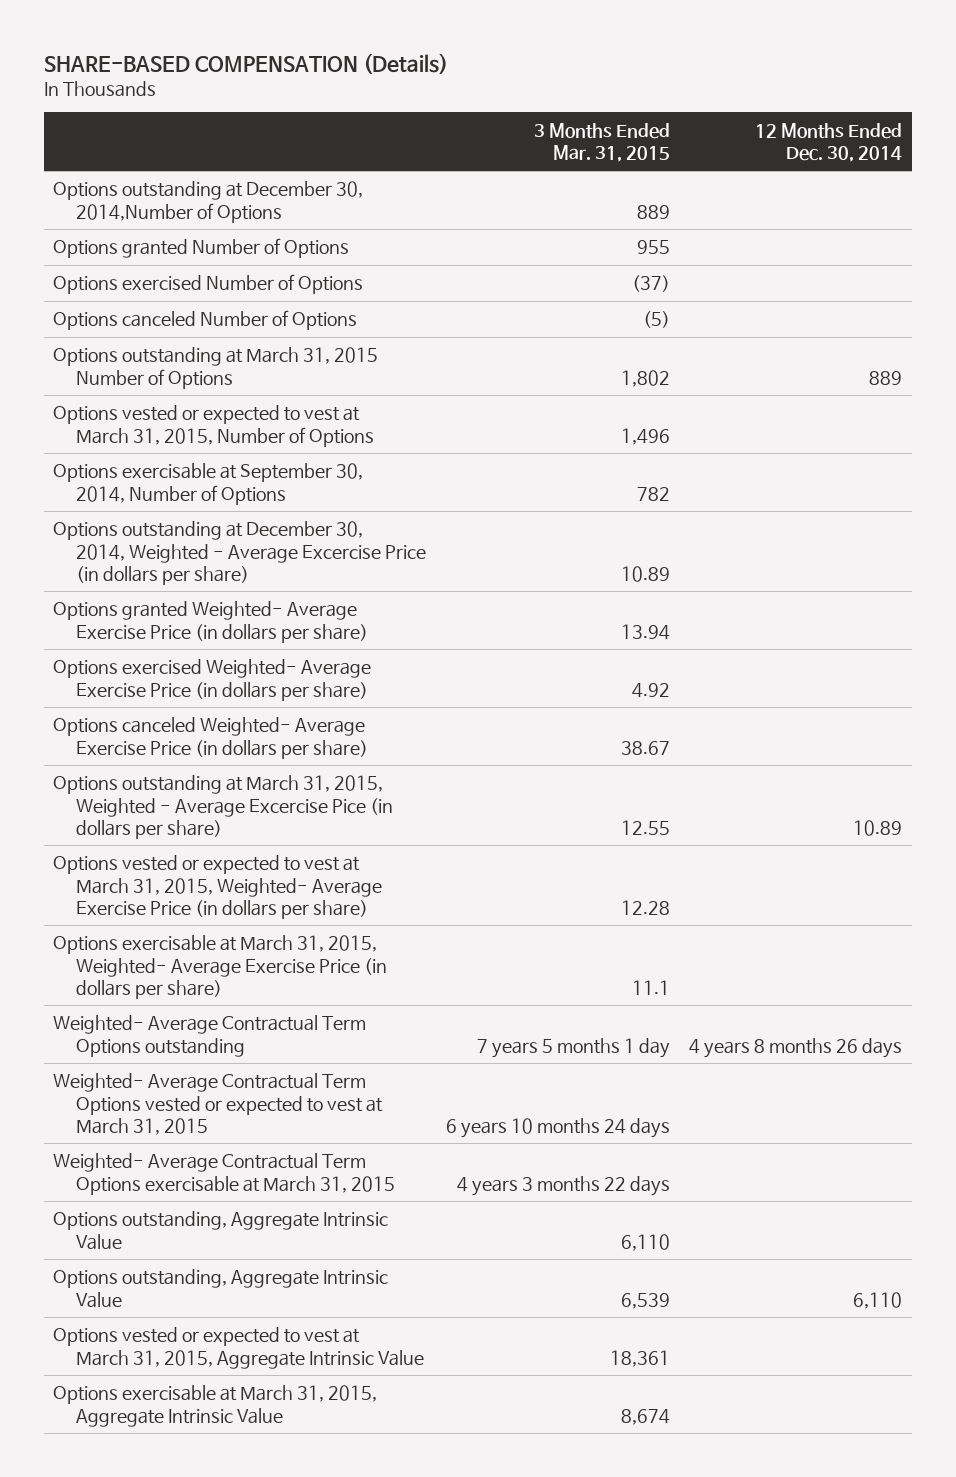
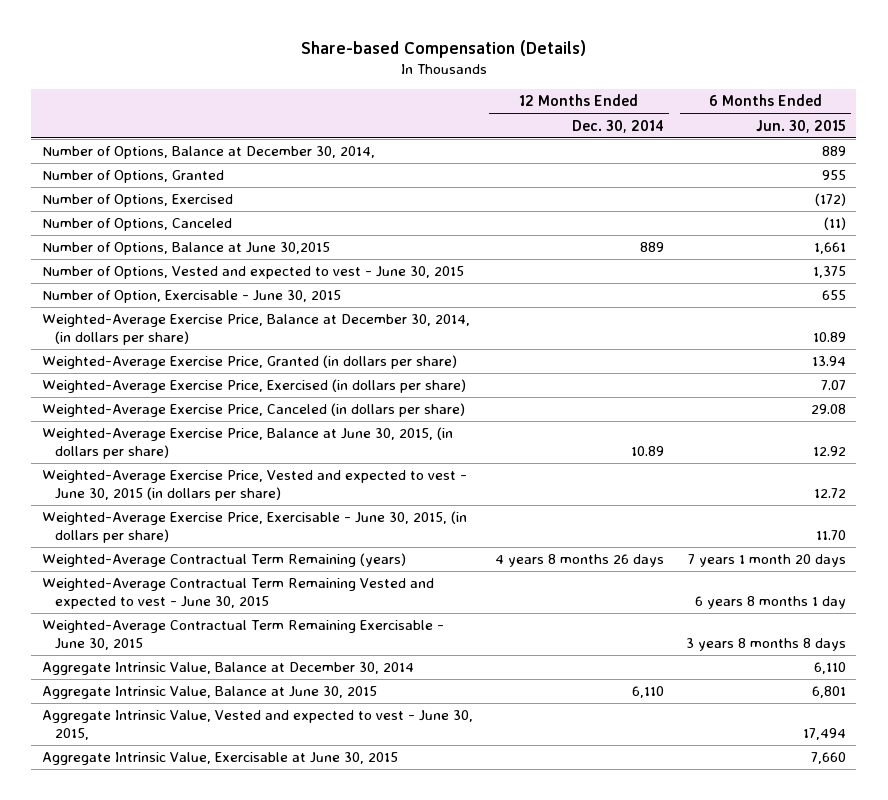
- SHARE-BASED COMPENSATION (Details)
+ Share-based Compensation (Details)
- | 3 Months Ended Mar. 31, 2015 | 12 Months Ended Dec. 30, 2014
+ | 12 Months Ended Dec. 30, 2014 | 6 Months Ended Jun. 30, 2015
- Options outstanding at December 30, 2014,Number of Options | 889 |
- Options granted Number of Options | 955 |
- Options exercised Number of Options | (37) |
- Options canceled Number of Options | (5) |
- Options outstanding at March 31, 2015 Number of Options | 1,802 | 889
- Options vested or expected to vest at March 31, 2015, Number of Options | 1,496 |
- Options exercisable at September 30, 2014, Number of Options | 782 |
- Options outstanding at December 30, 2014, Weighted - Average Excercise Price (in dollars per share) | 10.89 |
- Options granted Weighted- Average Exercise Price (in dollars per share) | 13.94 |
- Options exercised Weighted- Average Exercise Price (in dollars per share) | 4.92 |
- Options canceled Weighted- Average Exercise Price (in dollars per share) | 38.67 |
- Options outstanding at March 31, 2015, Weighted - Average Excercise Pice (in dollars per share) | 12.55 | 10.89
- Options vested or expected to vest at March 31, 2015, Weighted- Average Exercise Price (in dollars per share) | 12.28 |
- Options exercisable at March 31, 2015, Weighted- Average Exercise Price (in dollars per share) | 11.1 |
- Weighted- Average Contractual Term Options outstanding | 7 years 5 months 1 day | 4 years 8 months 26 days
- Weighted- Average Contractual Term Options vested or expected to vest at March 31, 2015 | 6 years 10 months 24 days |
- Weighted- Average Contractual Term Options exercisable at March 31, 2015 | 4 years 3 months 22 days |
- Options outstanding, Aggregate Intrinsic Value | 6,110 |
- Options outstanding, Aggregate Intrinsic Value | 6,539 | 6,110
- Options vested or expected to vest at March 31, 2015, Aggregate Intrinsic Value | 18,361 |
- Options exercisable at March 31, 2015, Aggregate Intrinsic Value | 8,674 |
+ Number of Options, Balance at December 30, 2014, | | 889
+ Number of Options, Granted | | 955
+ Number of Options, Exercised | | (172)
+ Number of Options, Canceled | | (11)
+ Number of Options, Balance at June 30,2015 | 889 | 1,661
+ Number of Options, Vested and expected to vest - June 30, 2015 | | 1,375
+ Number of Option, Exercisable - June 30, 2015 | | 655
+ Weighted-Average Exercise Price, Balance at December 30, 2014, (in dollars per share) | | 10.89
+ Weighted-Average Exercise Price, Granted (in dollars per share) | | 13.94
+ Weighted-Average Exercise Price, Exercised (in dollars per share) | | 7.07
+ Weighted-Average Exercise Price, Canceled (in dollars per share) | | 29.08
+ Weighted-Average Exercise Price, Balance at June 30, 2015, (in dollars per share) | 10.89 | 12.92
+ Weighted-Average Exercise Price, Vested and expected to vest - June 30, 2015 (in dollars per share) | | 12.72
+ Weighted-Average Exercise Price, Exercisable - June 30, 2015, (in dollars per share) | | 11.70
+ Weighted-Average Contractual Term Remaining (years) | 4 years 8 months 26 days | 7 years 1 month 20 days
+ Weighted-Average Contractual Term Remaining Vested and expected to vest - June 30, 2015 | | 6 years 8 months 1 day
+ Weighted-Average Contractual Term Remaining Exercisable - June 30, 2015 | | 3 years 8 months 8 days
+ Aggregate Intrinsic Value, Balance at December 30, 2014 | | 6,110
+ Aggregate Intrinsic Value, Balance at June 30, 2015 | 6,110 | 6,801
+ Aggregate Intrinsic Value, Vested and expected to vest - June 30, 2015, | | 17,494
+ Aggregate Intrinsic Value, Exercisable at June 30, 2015 | | 7,660

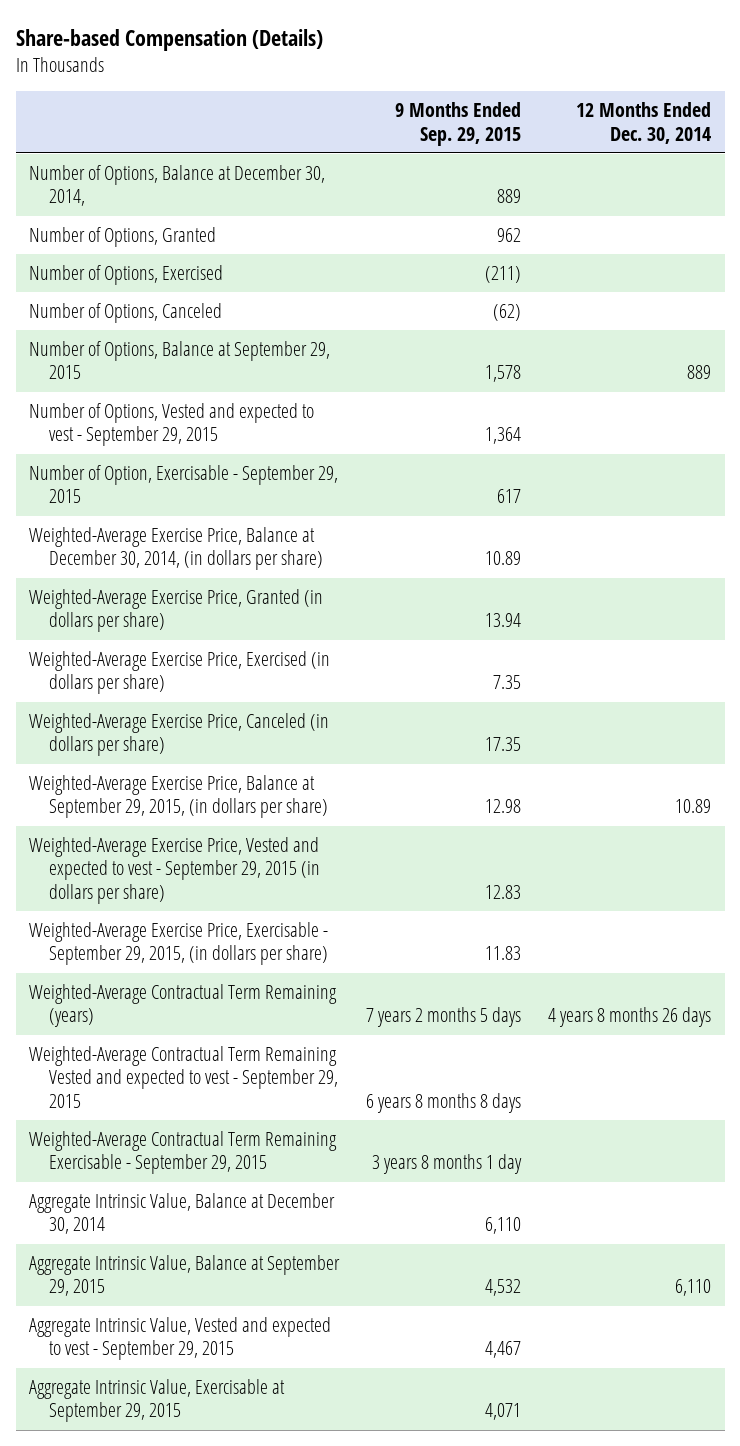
- | 12 Months Ended Dec. 30, 2014 | 6 Months Ended Jun. 30, 2015
+ | 9 Months Ended Sep. 29, 2015 | 12 Months Ended Dec. 30, 2014
- Number of Options, Balance at June 30,2015 | 889 | 1,661
- Number of Options, Vested and expected to vest - June 30, 2015 | | 1,375
- Number of Option, Exercisable - June 30, 2015 | | 655
+ Number of Options, Balance at September 29, 2015 | 1,578 | 889
+ Number of Options, Vested and expected to vest - September 29, 2015 | 1,364 |
+ Number of Option, Exercisable - September 29, 2015 | 617 |
- Weighted-Average Exercise Price, Balance at June 30, 2015, (in dollars per share) | 10.89 | 12.92
- Weighted-Average Exercise Price, Vested and expected to vest - June 30, 2015 (in dollars per share) | | 12.72
- Weighted-Average Exercise Price, Exercisable - June 30, 2015, (in dollars per share) | | 11.70
+ Weighted-Average Exercise Price, Balance at September 29, 2015, (in dollars per share) | 12.98 | 10.89
+ Weighted-Average Exercise Price, Vested and expected to vest - September 29, 2015 (in dollars per share) | 12.83 |
+ Weighted-Average Exercise Price, Exercisable - September 29, 2015, (in dollars per share) | 11.83 |
- Weighted-Average Contractual Term Remaining Vested and expected to vest - June 30, 2015 | | 6 years 8 months 1 day
- Weighted-Average Contractual Term Remaining Exercisable - June 30, 2015 | | 3 years 8 months 8 days
+ Weighted-Average Contractual Term Remaining Vested and expected to vest - September 29, 2015 | 6 years 8 months 8 days |
+ Weighted-Average Contractual Term Remaining Exercisable - September 29, 2015 | 3 years 8 months 1 day |
- Aggregate Intrinsic Value, Balance at June 30, 2015 | 6,110 | 6,801
- Aggregate Intrinsic Value, Vested and expected to vest - June 30, 2015, | | 17,494
- Aggregate Intrinsic Value, Exercisable at June 30, 2015 | | 7,660
+ Aggregate Intrinsic Value, Balance at September 29, 2015 | 4,532 | 6,110
+ Aggregate Intrinsic Value, Vested and expected to vest - September 29, 2015 | 4,467 |
+ Aggregate Intrinsic Value, Exercisable at September 29, 2015 | 4,071 |

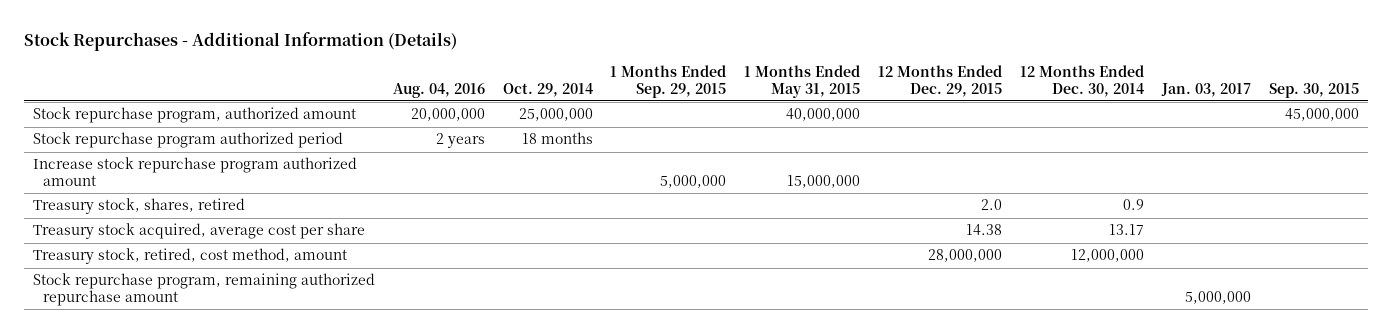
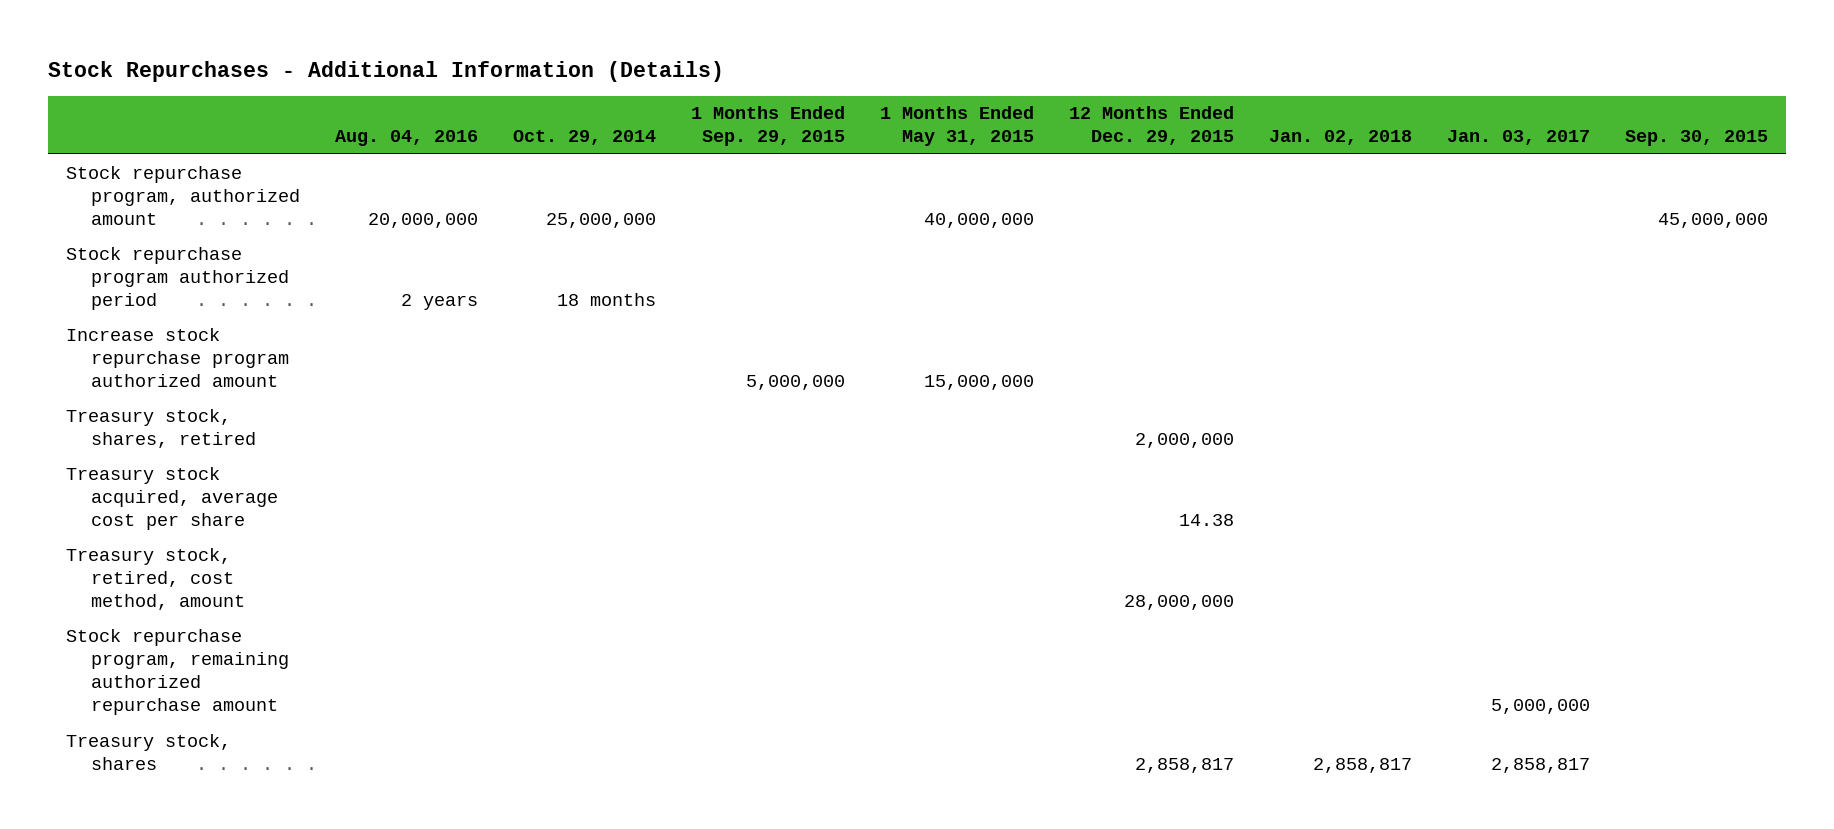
- | Aug. 04, 2016 | Oct. 29, 2014 | 1 Months Ended Sep. 29, 2015 | 1 Months Ended May 31, 2015 | 12 Months Ended Dec. 29, 2015 | 12 Months Ended Dec. 30, 2014 | Jan. 03, 2017 | Sep. 30, 2015
+ | Aug. 04, 2016 | Oct. 29, 2014 | 1 Months Ended Sep. 29, 2015 | 1 Months Ended May 31, 2015 | 12 Months Ended Dec. 29, 2015 | Jan. 02, 2018 | Jan. 03, 2017 | Sep. 30, 2015
- Treasury stock, shares, retired | | | | | 2.0 | 0.9 | |
+ Treasury stock, shares, retired | | | | | 2,000,000 | | |
+ Treasury stock, shares | | | | | 2,858,817 | 2,858,817 | 2,858,817 |

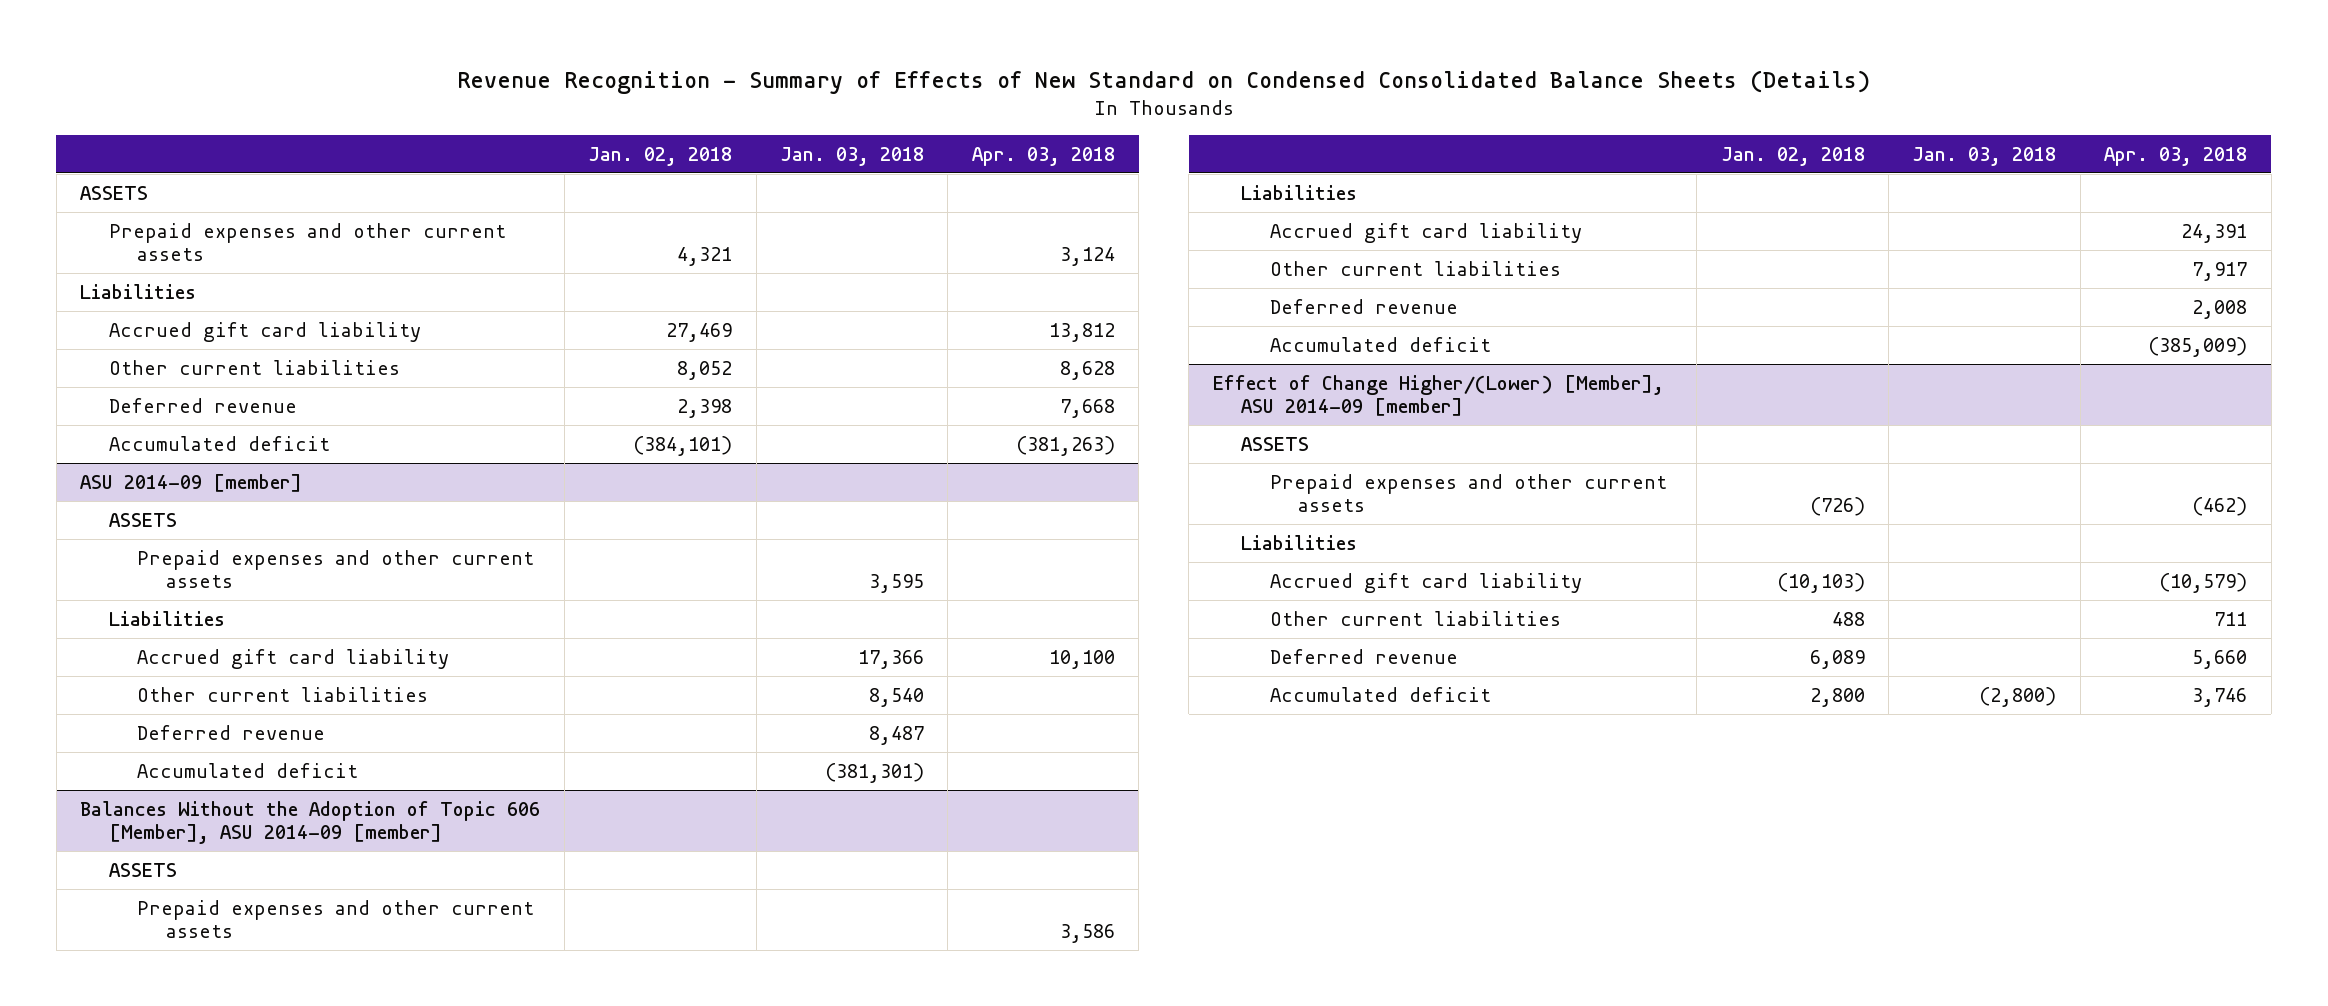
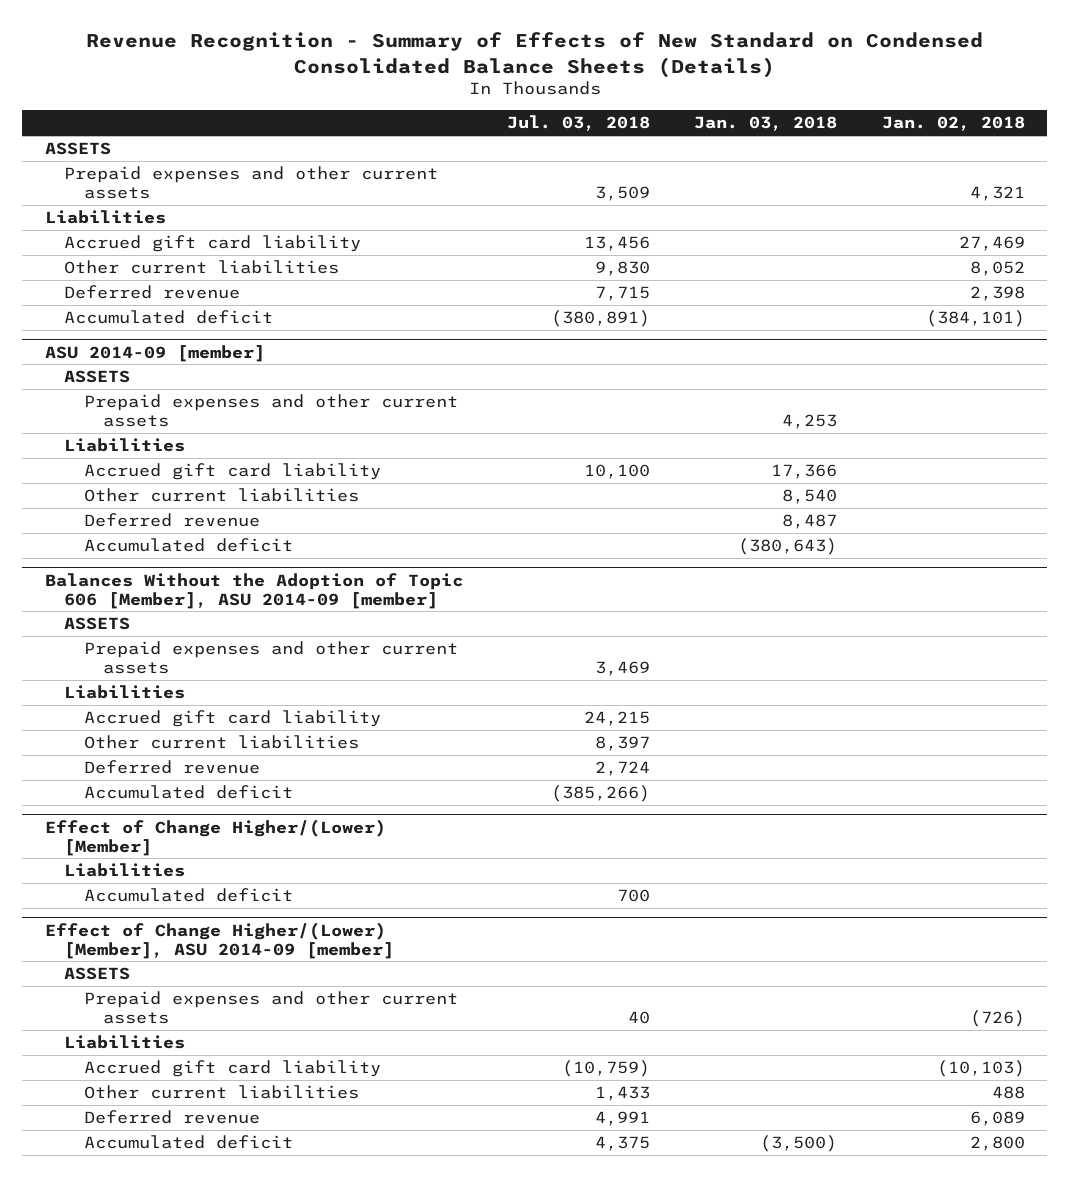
- | Jan. 02, 2018 | Jan. 03, 2018 | Apr. 03, 2018
+ | Jul. 03, 2018 | Jan. 03, 2018 | Jan. 02, 2018
@ ASU 2014-09 [member]
- Prepaid expenses and other current assets | | 3,595 |
+ Prepaid expenses and other current assets | | 4,253 |
- Accumulated deficit | | (381,301) |
+ Accumulated deficit | | (380,643) |
+ Effect of Change Higher/(Lower) [Member]
+ Liabilities
+ Accumulated deficit | 700 | |
@ Effect of Change Higher/(Lower) [Member], ASU 2014-09 [member]
- Accumulated deficit | 2,800 | (2,800) | 3,746
+ Accumulated deficit | 4,375 | (3,500) | 2,800

